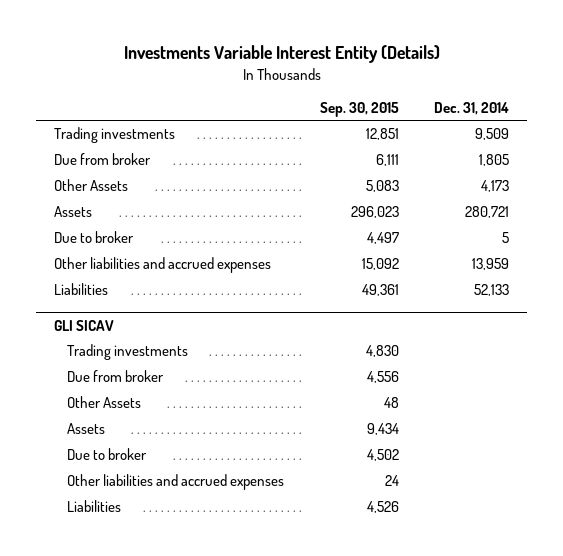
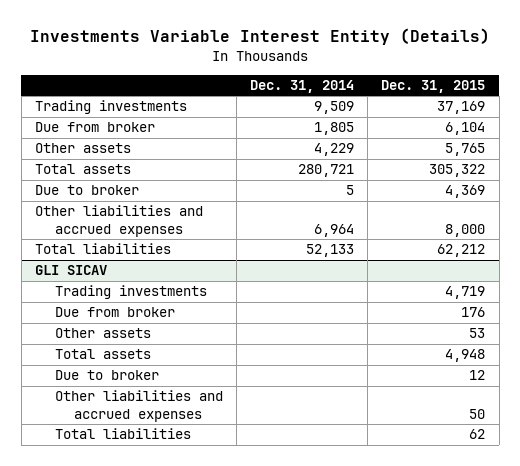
- | Sep. 30, 2015 | Dec. 31, 2014
+ | Dec. 31, 2014 | Dec. 31, 2015
- Other Assets | 5,083 | 4,173
- Assets | 296,023 | 280,721
+ Other assets | 4,229 | 5,765
+ Total assets | 280,721 | 305,322
- Other liabilities and accrued expenses | 15,092 | 13,959
- Liabilities | 49,361 | 52,133
+ Other liabilities and accrued expenses | 6,964 | 8,000
+ Total liabilities | 52,133 | 62,212
@ GLI SICAV
- Other Assets | 48 |
- Assets | 9,434 |
+ Other assets | | 53
+ Total assets | | 4,948
- Liabilities | 4,526 |
+ Total liabilities | | 62

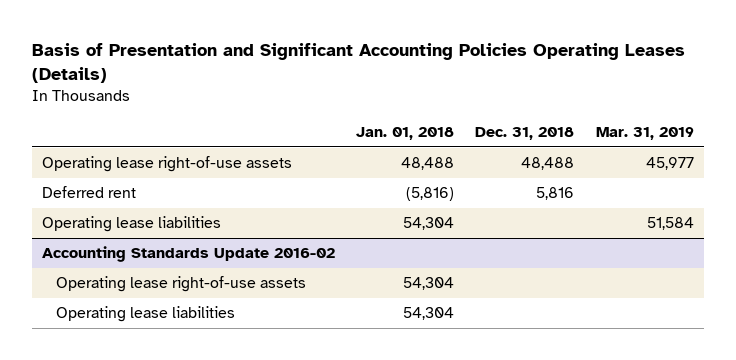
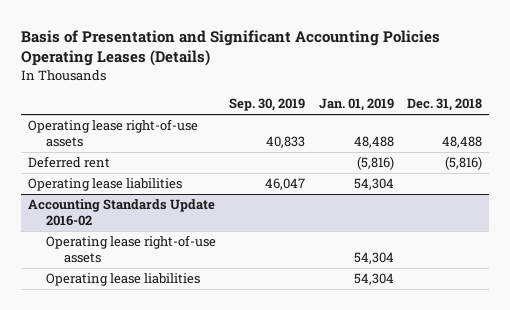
- | Jan. 01, 2018 | Dec. 31, 2018 | Mar. 31, 2019
+ | Sep. 30, 2019 | Jan. 01, 2019 | Dec. 31, 2018
- Deferred rent | (5,816) | 5,816 |
+ Deferred rent | | (5,816) | (5,816)

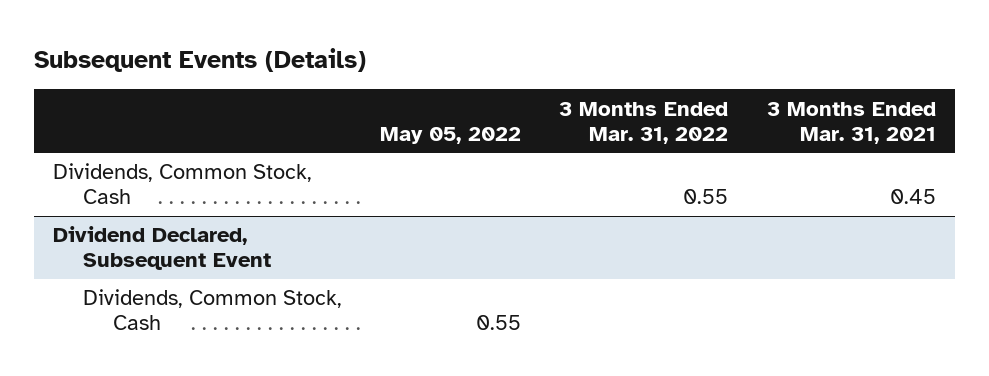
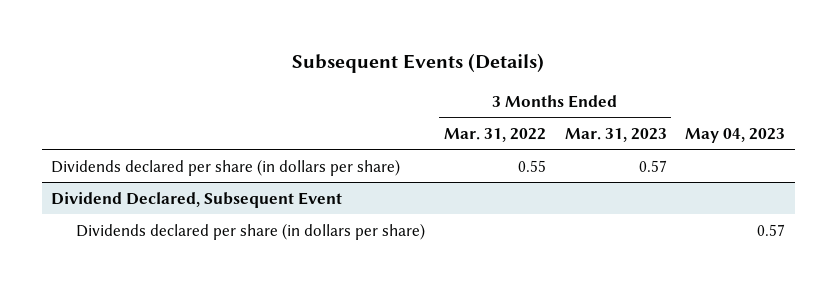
- | May 05, 2022 | 3 Months Ended Mar. 31, 2022 | 3 Months Ended Mar. 31, 2021
+ | 3 Months Ended Mar. 31, 2022 | 3 Months Ended Mar. 31, 2023 | May 04, 2023
- Dividends, Common Stock, Cash | | 0.55 | 0.45
+ Dividends declared per share (in dollars per share) | 0.55 | 0.57 |
@ Dividend Declared, Subsequent Event
- Dividends, Common Stock, Cash | 0.55 | |
+ Dividends declared per share (in dollars per share) | | | 0.57

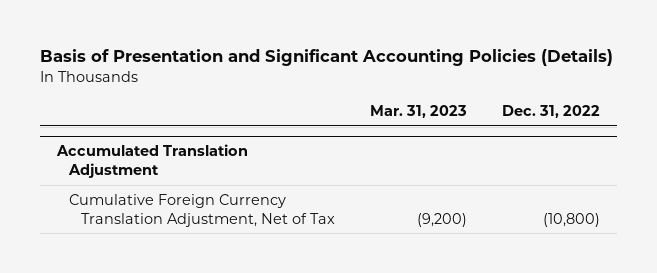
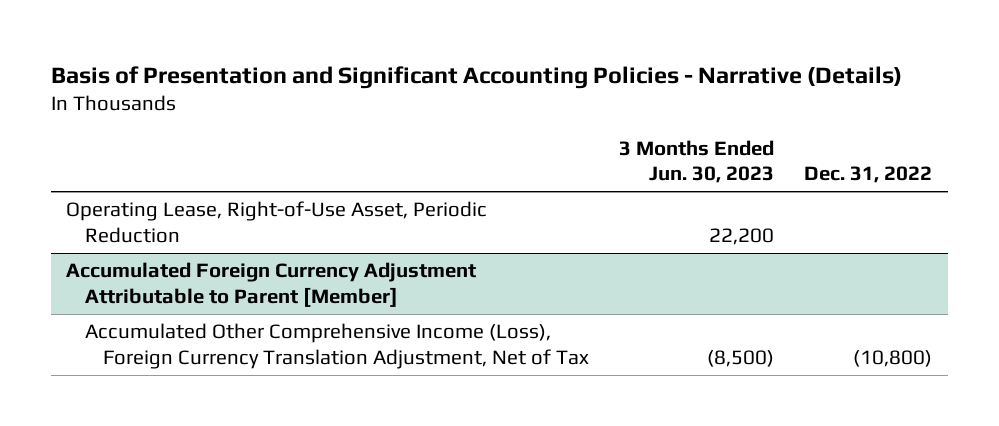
- Basis of Presentation and Significant Accounting Policies (Details)
+ Basis of Presentation and Significant Accounting Policies - Narrative (Details)
- | Mar. 31, 2023 | Dec. 31, 2022
+ | 3 Months Ended Jun. 30, 2023 | Dec. 31, 2022
- Accumulated Translation Adjustment
- Cumulative Foreign Currency Translation Adjustment, Net of Tax | (9,200) | (10,800)
+ Operating Lease, Right-of-Use Asset, Periodic Reduction | 22,200 |
+ Accumulated Foreign Currency Adjustment Attributable to Parent [Member]
+ Accumulated Other Comprehensive Income (Loss), Foreign Currency Translation Adjustment, Net of Tax | (8,500) | (10,800)

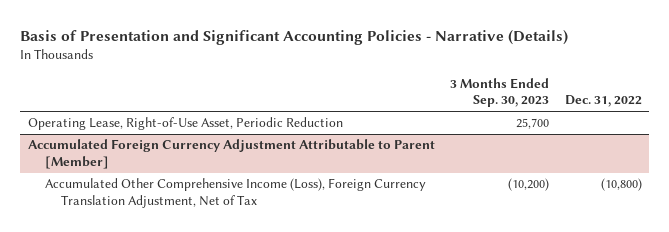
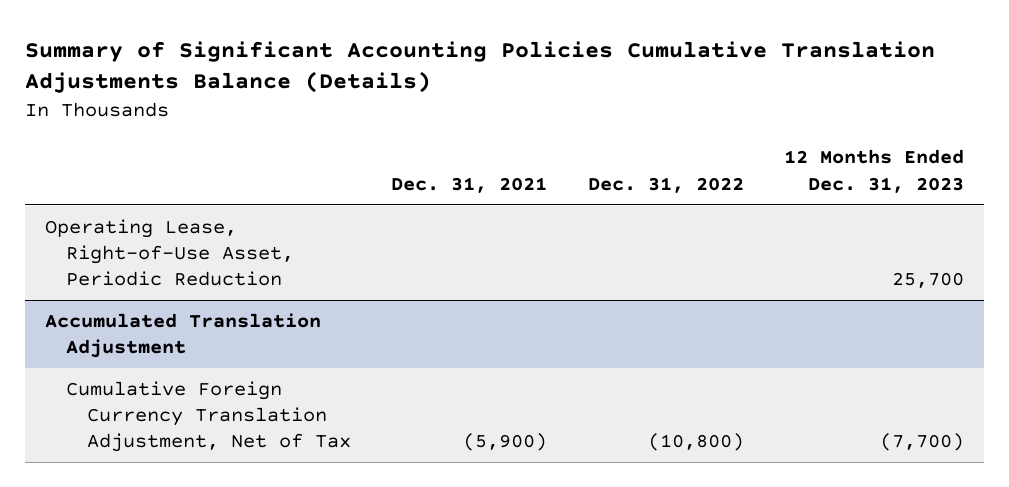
- Basis of Presentation and Significant Accounting Policies - Narrative (Details)
+ Summary of Significant Accounting Policies Cumulative Translation Adjustments Balance (Details)
- | 3 Months Ended Sep. 30, 2023 | Dec. 31, 2022
+ | Dec. 31, 2021 | Dec. 31, 2022 | 12 Months Ended Dec. 31, 2023
- Accumulated Foreign Currency Adjustment Attributable to Parent [Member]
- Accumulated Other Comprehensive Income (Loss), Foreign Currency Translation Adjustment, Net of Tax | (10,200) | (10,800)
+ Accumulated Translation Adjustment
+ Cumulative Foreign Currency Translation Adjustment, Net of Tax | (5,900) | (10,800) | (7,700)

